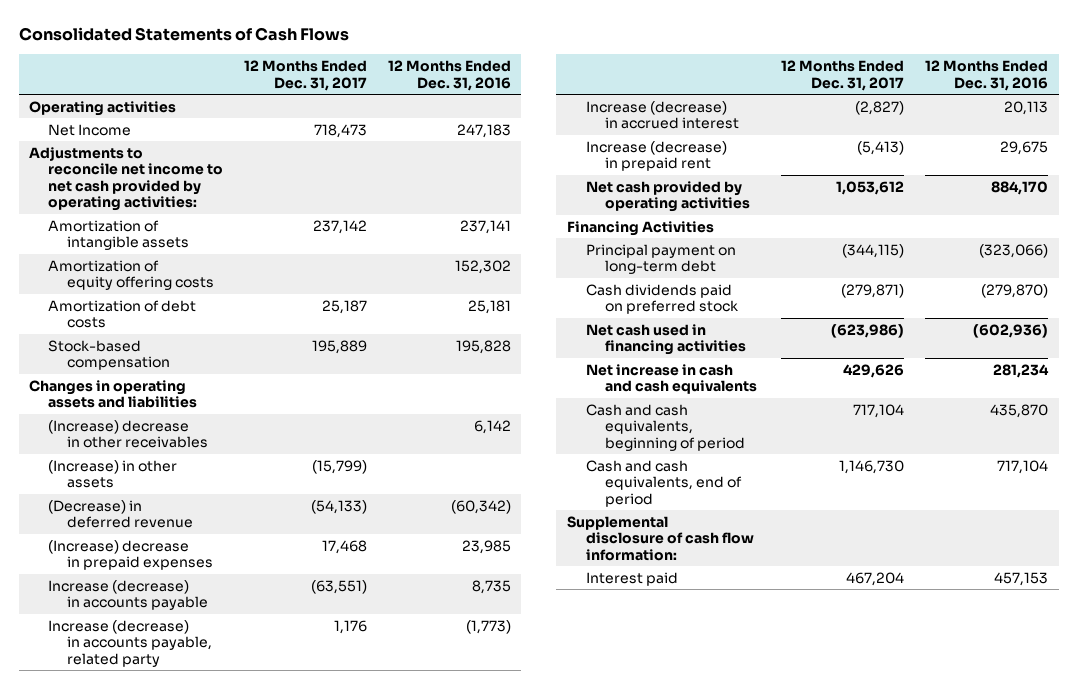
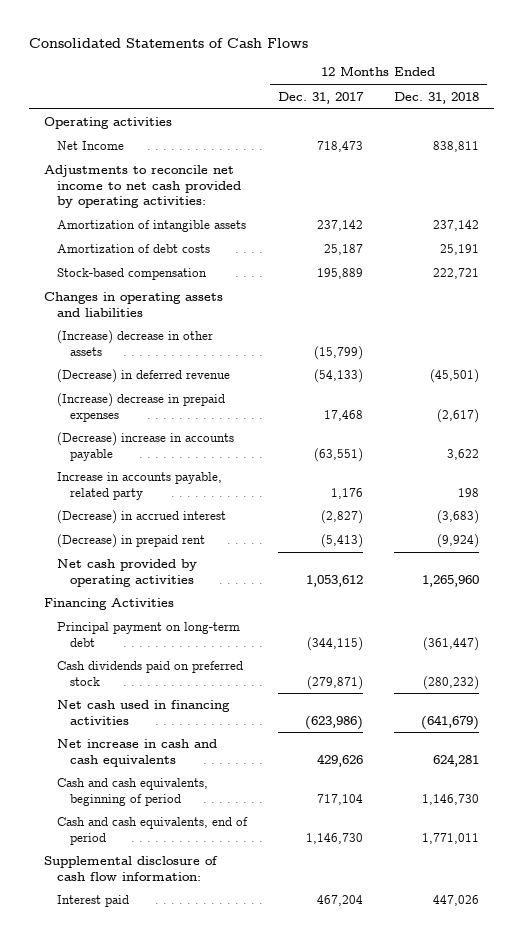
- | 12 Months Ended Dec. 31, 2017 | 12 Months Ended Dec. 31, 2016
+ | 12 Months Ended Dec. 31, 2017 | 12 Months Ended Dec. 31, 2018
- Amortization of equity offering costs | | 152,302
- (Increase) decrease in other receivables | | 6,142
- (Increase) in other assets | (15,799) |
+ (Increase) decrease in other assets | (15,799) |
- Increase (decrease) in accounts payable | (63,551) | 8,735
- Increase (decrease) in accounts payable, related party | 1,176 | (1,773)
- Increase (decrease) in accrued interest | (2,827) | 20,113
- Increase (decrease) in prepaid rent | (5,413) | 29,675
+ (Decrease) increase in accounts payable | (63,551) | 3,622
+ Increase in accounts payable, related party | 1,176 | 198
+ (Decrease) in accrued interest | (2,827) | (3,683)
+ (Decrease) in prepaid rent | (5,413) | (9,924)

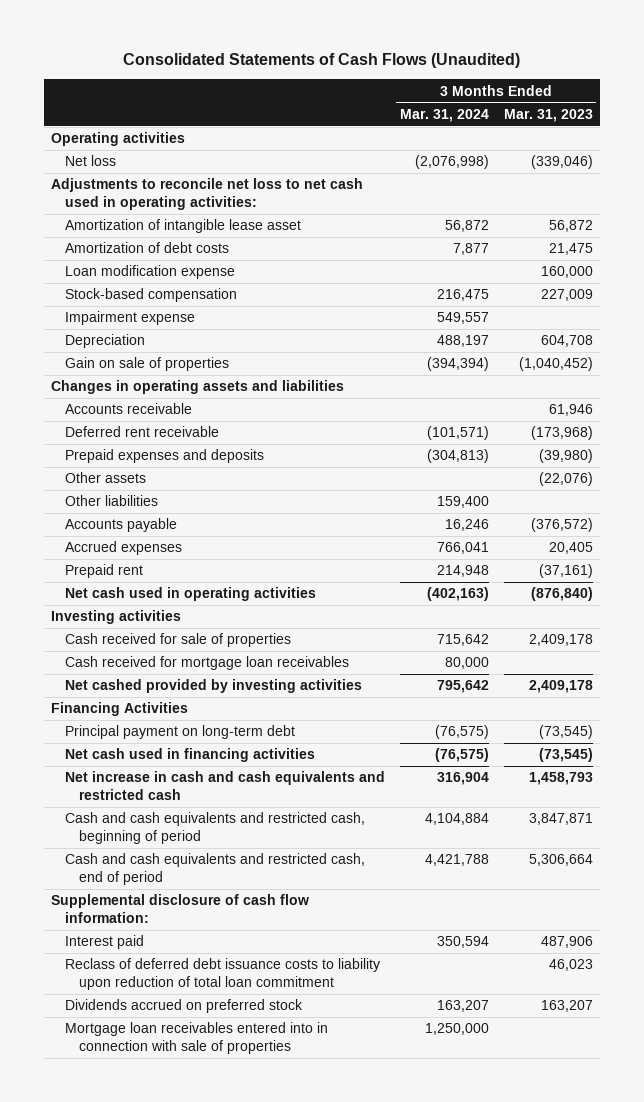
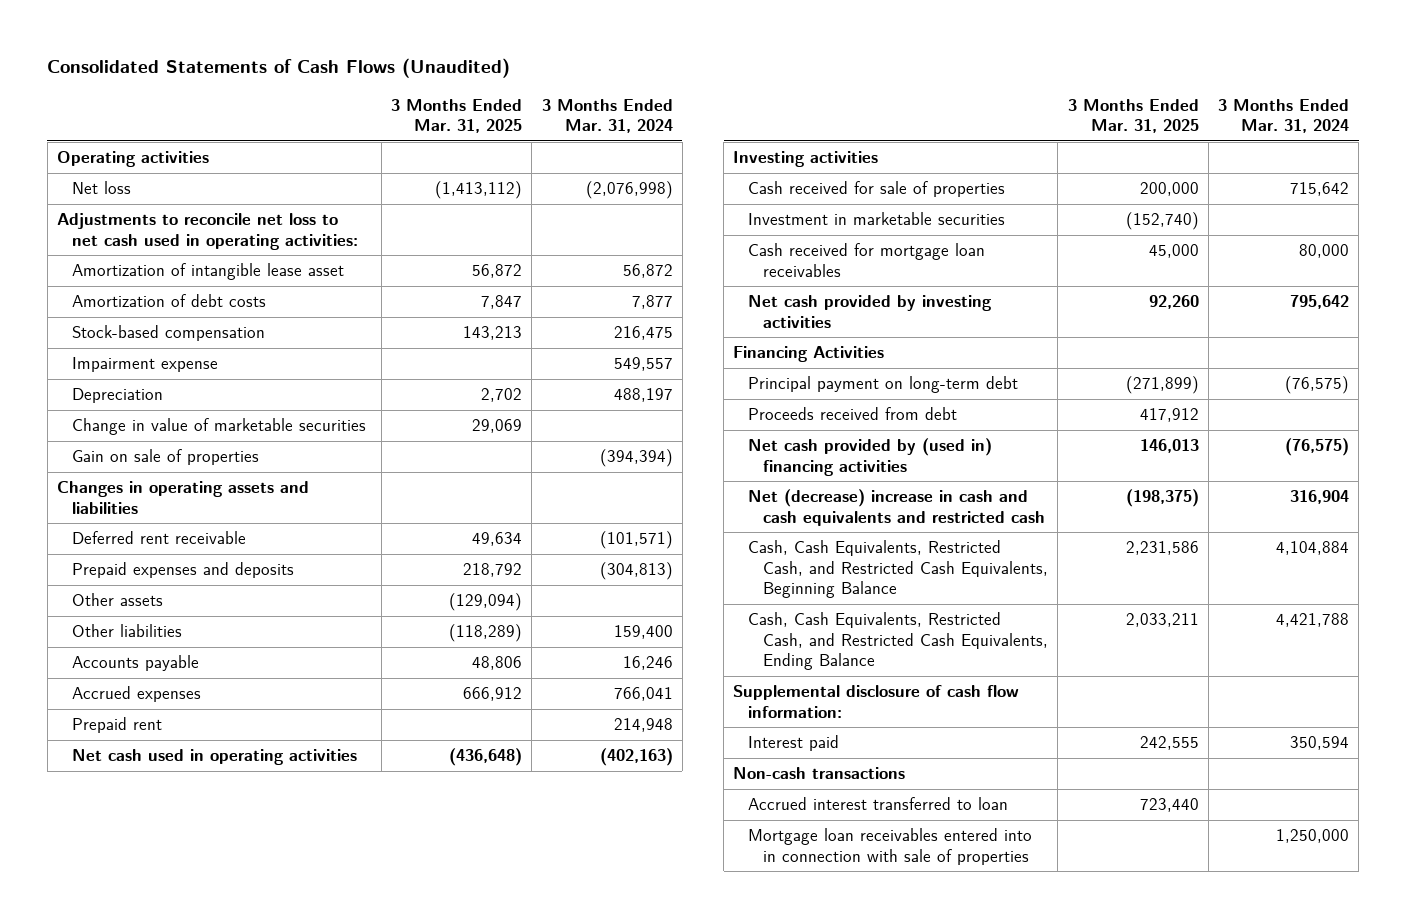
- | 3 Months Ended Mar. 31, 2024 | 3 Months Ended Mar. 31, 2023
+ | 3 Months Ended Mar. 31, 2025 | 3 Months Ended Mar. 31, 2024
- Loan modification expense | | 160,000
+ Change in value of marketable securities | 29,069 |
- Accounts receivable | | 61,946
+ Investment in marketable securities | (152,740) |
- Net cashed provided by investing activities | 795,642 | 2,409,178
+ Net cash provided by investing activities | 92,260 | 795,642
- Net cash used in financing activities | (76,575) | (73,545)
- Net increase in cash and cash equivalents and restricted cash | 316,904 | 1,458,793
- Cash and cash equivalents and restricted cash, beginning of period | 4,104,884 | 3,847,871
- Cash and cash equivalents and restricted cash, end of period | 4,421,788 | 5,306,664
+ Proceeds received from debt | 417,912 |
+ Net cash provided by (used in) financing activities | 146,013 | (76,575)
+ Net (decrease) increase in cash and cash equivalents and restricted cash | (198,375) | 316,904
+ Cash, Cash Equivalents, Restricted Cash, and Restricted Cash Equivalents, Beginning Balance | 2,231,586 | 4,104,884
+ Cash, Cash Equivalents, Restricted Cash, and Restricted Cash Equivalents, Ending Balance | 2,033,211 | 4,421,788
- Reclass of deferred debt issuance costs to liability upon reduction of total loan commitment | | 46,023
- Dividends accrued on preferred stock | 163,207 | 163,207
+ Non-cash transactions
+ Accrued interest transferred to loan | 723,440 |

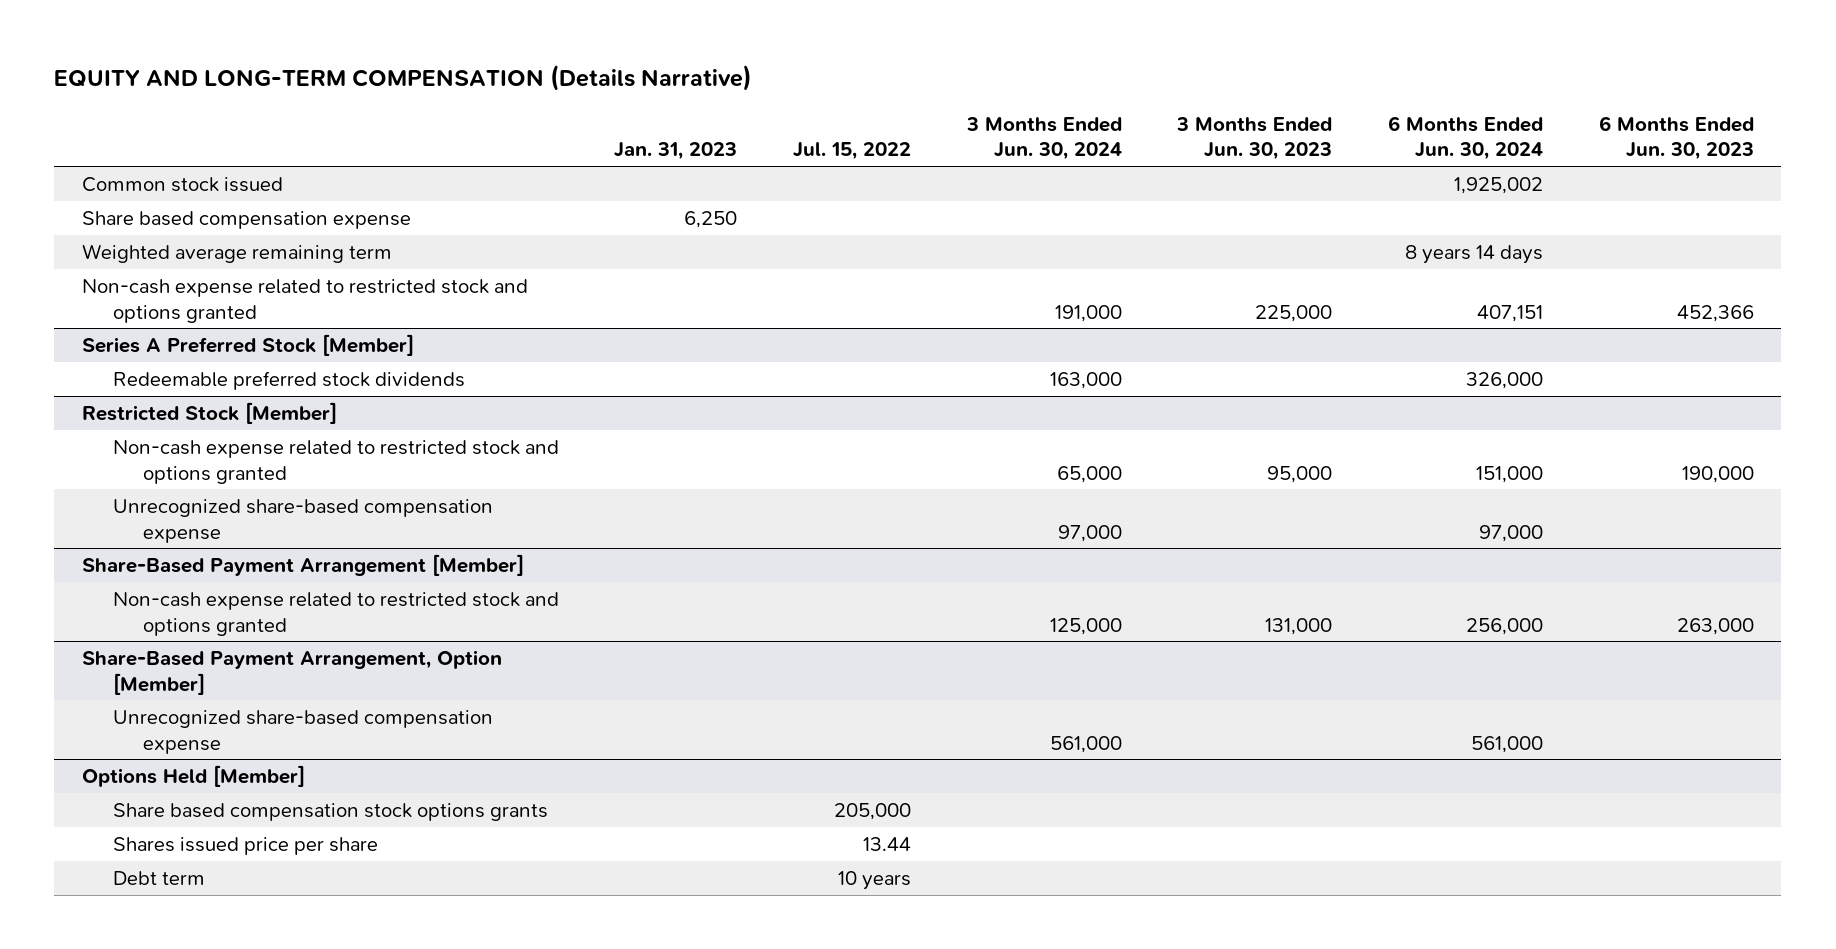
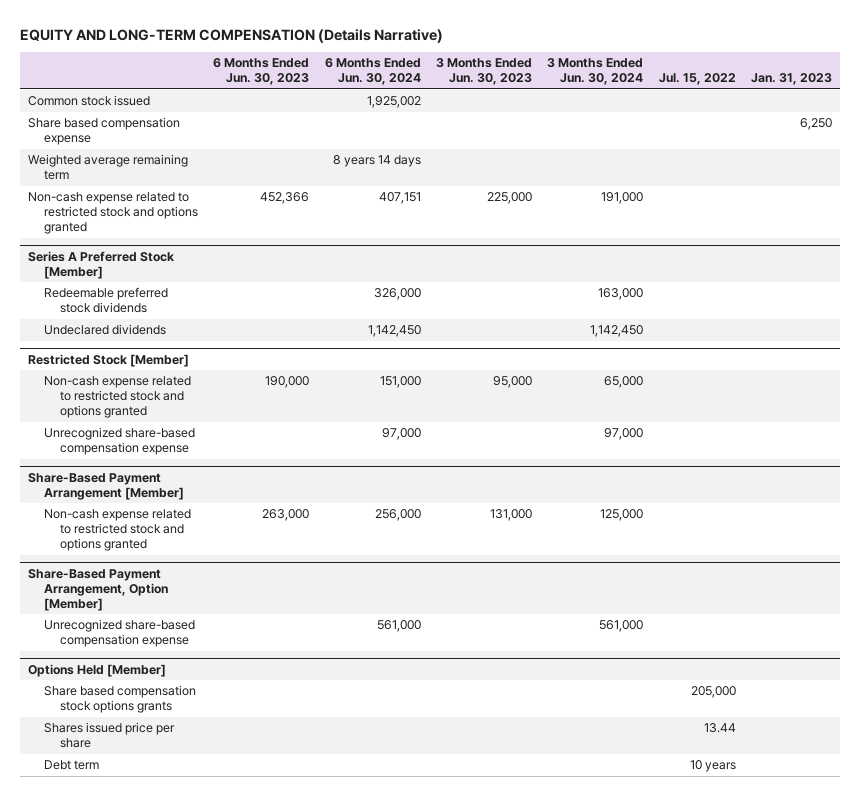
- | Jan. 31, 2023 | Jul. 15, 2022 | 3 Months Ended Jun. 30, 2024 | 3 Months Ended Jun. 30, 2023 | 6 Months Ended Jun. 30, 2024 | 6 Months Ended Jun. 30, 2023
+ | 6 Months Ended Jun. 30, 2023 | 6 Months Ended Jun. 30, 2024 | 3 Months Ended Jun. 30, 2023 | 3 Months Ended Jun. 30, 2024 | Jul. 15, 2022 | Jan. 31, 2023
@ Series A Preferred Stock [Member]
+ Undeclared dividends | | 1,142,450 | | 1,142,450 | |

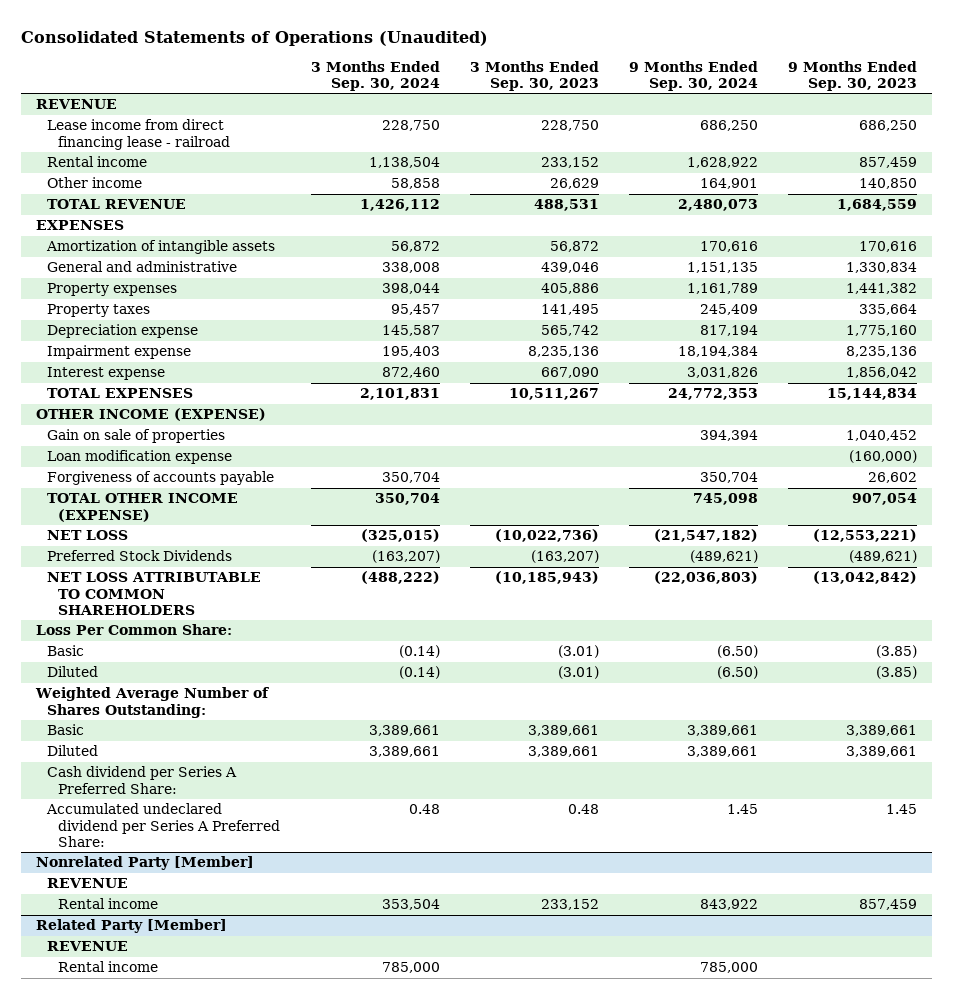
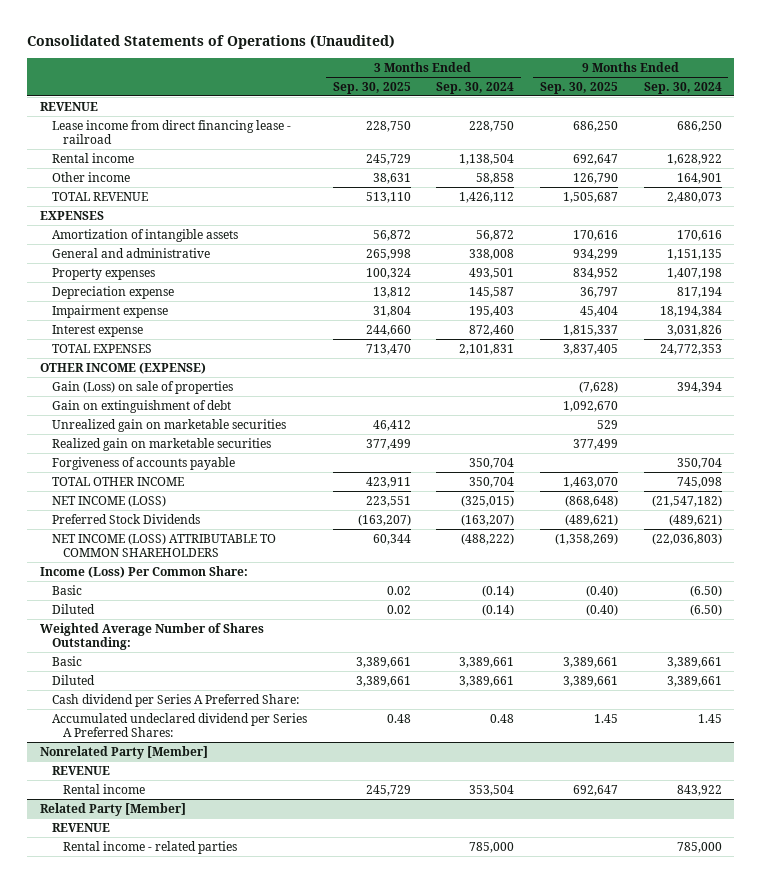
- | 3 Months Ended Sep. 30, 2024 | 3 Months Ended Sep. 30, 2023 | 9 Months Ended Sep. 30, 2024 | 9 Months Ended Sep. 30, 2023
+ | 3 Months Ended Sep. 30, 2025 | 3 Months Ended Sep. 30, 2024 | 9 Months Ended Sep. 30, 2025 | 9 Months Ended Sep. 30, 2024
- Property expenses | 398,044 | 405,886 | 1,161,789 | 1,441,382
- Property taxes | 95,457 | 141,495 | 245,409 | 335,664
+ Property expenses | 100,324 | 493,501 | 834,952 | 1,407,198
- Gain on sale of properties | | | 394,394 | 1,040,452
- Loan modification expense | | | | (160,000)
+ Gain (Loss) on sale of properties | | | (7,628) | 394,394
+ Gain on extinguishment of debt | | | 1,092,670 |
+ Unrealized gain on marketable securities | 46,412 | | 529 |
+ Realized gain on marketable securities | 377,499 | | 377,499 |
- TOTAL OTHER INCOME (EXPENSE) | 350,704 | | 745,098 | 907,054
- NET LOSS | (325,015) | (10,022,736) | (21,547,182) | (12,553,221)
+ TOTAL OTHER INCOME | 423,911 | 350,704 | 1,463,070 | 745,098
+ NET INCOME (LOSS) | 223,551 | (325,015) | (868,648) | (21,547,182)
- NET LOSS ATTRIBUTABLE TO COMMON SHAREHOLDERS | (488,222) | (10,185,943) | (22,036,803) | (13,042,842)
- Loss Per Common Share:
+ NET INCOME (LOSS) ATTRIBUTABLE TO COMMON SHAREHOLDERS | 60,344 | (488,222) | (1,358,269) | (22,036,803)
+ Income (Loss) Per Common Share:
- Accumulated undeclared dividend per Series A Preferred Share: | 0.48 | 0.48 | 1.45 | 1.45
+ Accumulated undeclared dividend per Series A Preferred Shares: | 0.48 | 0.48 | 1.45 | 1.45
@ Related Party [Member]
- Rental income | 785,000 | | 785,000 |
+ Rental income - related parties | | 785,000 | | 785,000

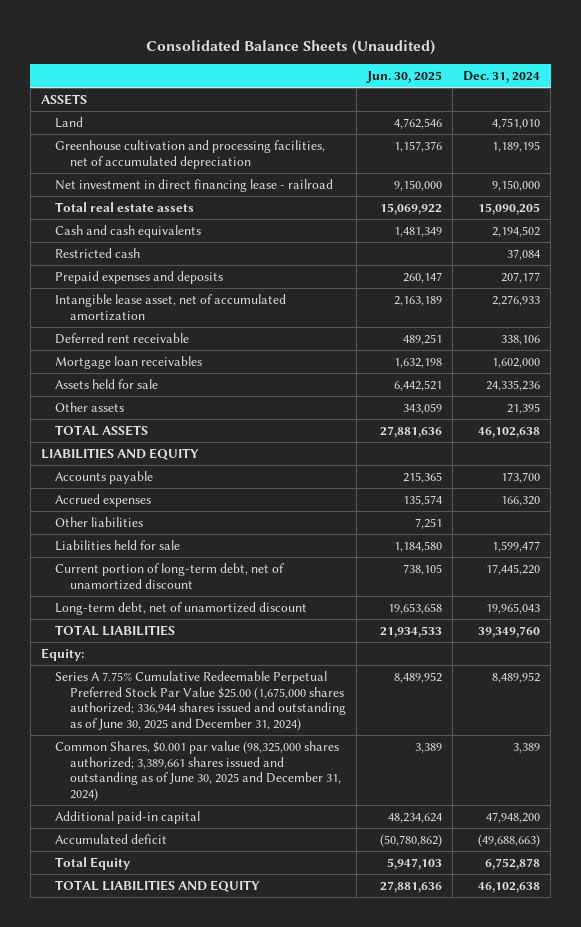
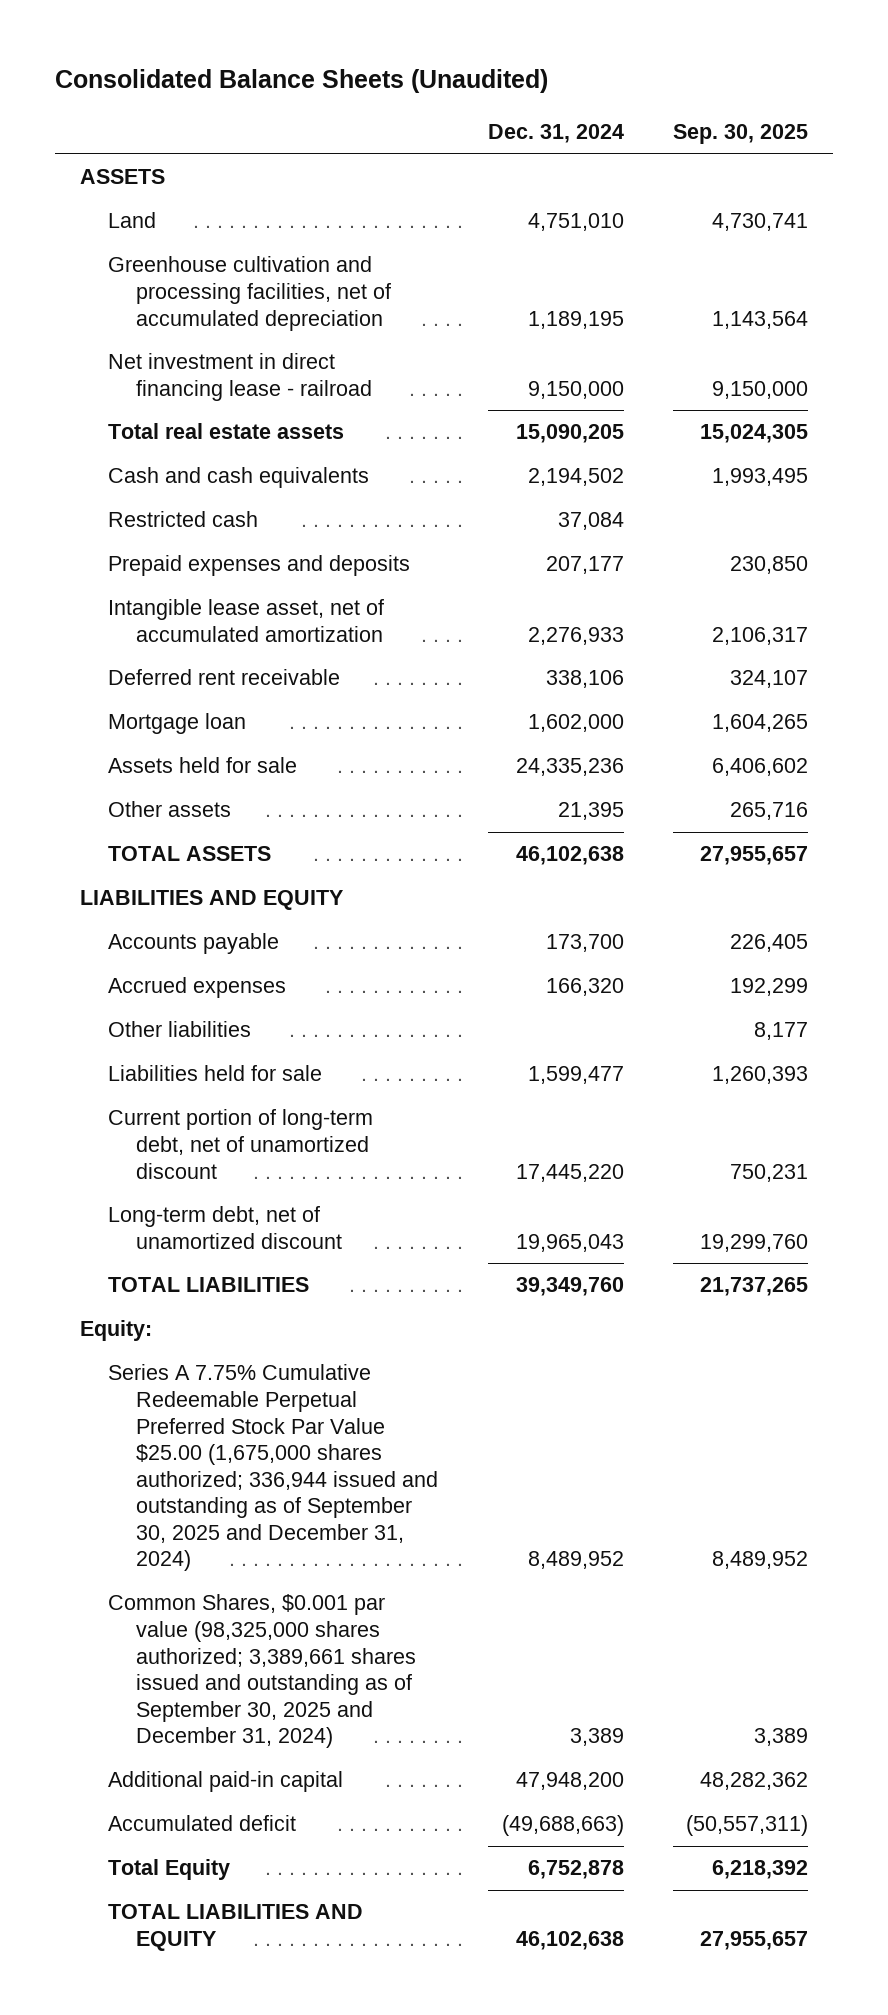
- | Jun. 30, 2025 | Dec. 31, 2024
+ | Dec. 31, 2024 | Sep. 30, 2025
- Mortgage loan receivables | 1,632,198 | 1,602,000
+ Mortgage loan | 1,602,000 | 1,604,265
- Series A 7.75% Cumulative Redeemable Perpetual Preferred Stock Par Value $25.00 (1,675,000 shares authorized; 336,944 shares issued and outstanding as of June 30, 2025 and December 31, 2024) | 8,489,952 | 8,489,952
- Common Shares, $0.001 par value (98,325,000 shares authorized; 3,389,661 shares issued and outstanding as of June 30, 2025 and December 31, 2024) | 3,389 | 3,389
+ Series A 7.75% Cumulative Redeemable Perpetual Preferred Stock Par Value $25.00 (1,675,000 shares authorized; 336,944 issued and outstanding as of September 30, 2025 and December 31, 2024) | 8,489,952 | 8,489,952
+ Common Shares, $0.001 par value (98,325,000 shares authorized; 3,389,661 shares issued and outstanding as of September 30, 2025 and December 31, 2024) | 3,389 | 3,389

